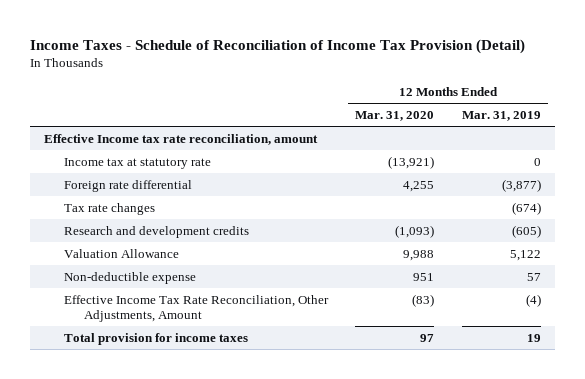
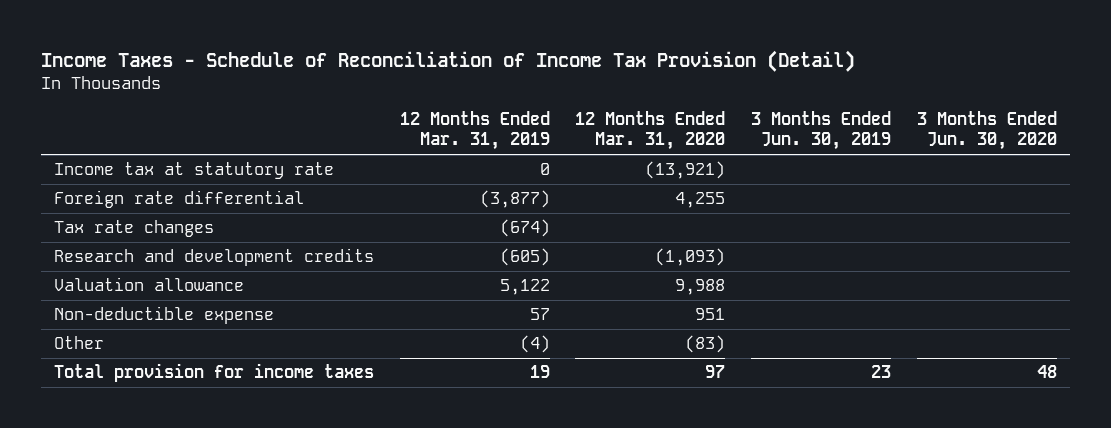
- | 12 Months Ended Mar. 31, 2020 | 12 Months Ended Mar. 31, 2019
+ | 12 Months Ended Mar. 31, 2019 | 12 Months Ended Mar. 31, 2020 | 3 Months Ended Jun. 30, 2019 | 3 Months Ended Jun. 30, 2020
- Effective Income tax rate reconciliation, amount
- Valuation Allowance | 9,988 | 5,122
+ Valuation allowance | 5,122 | 9,988 | |
- Effective Income Tax Rate Reconciliation, Other Adjustments, Amount | (83) | (4)
+ Other | (4) | (83) | |

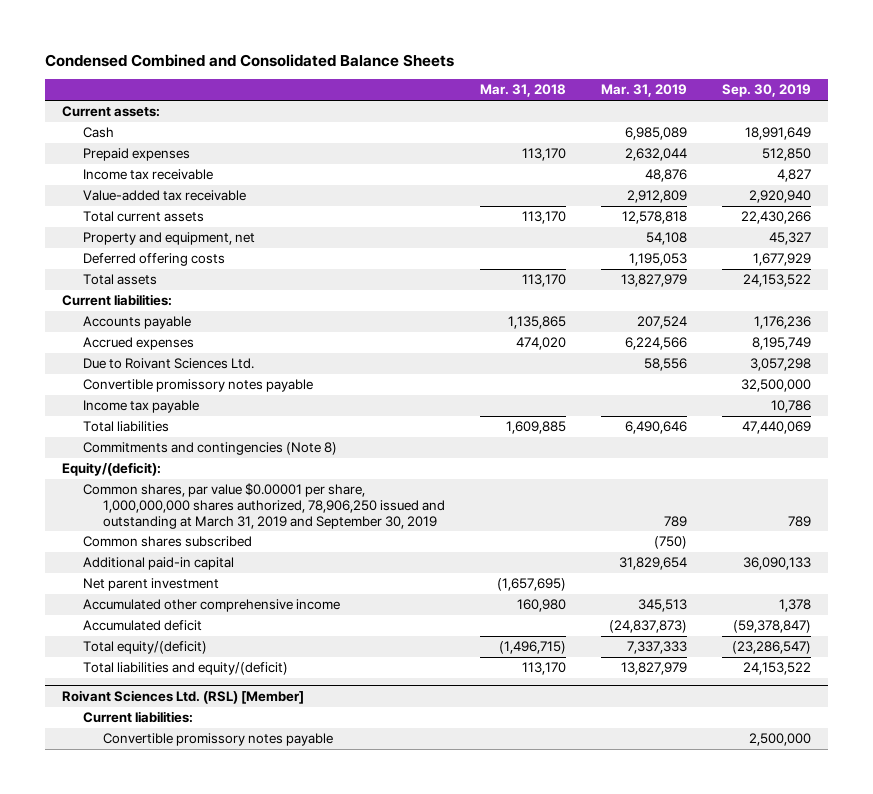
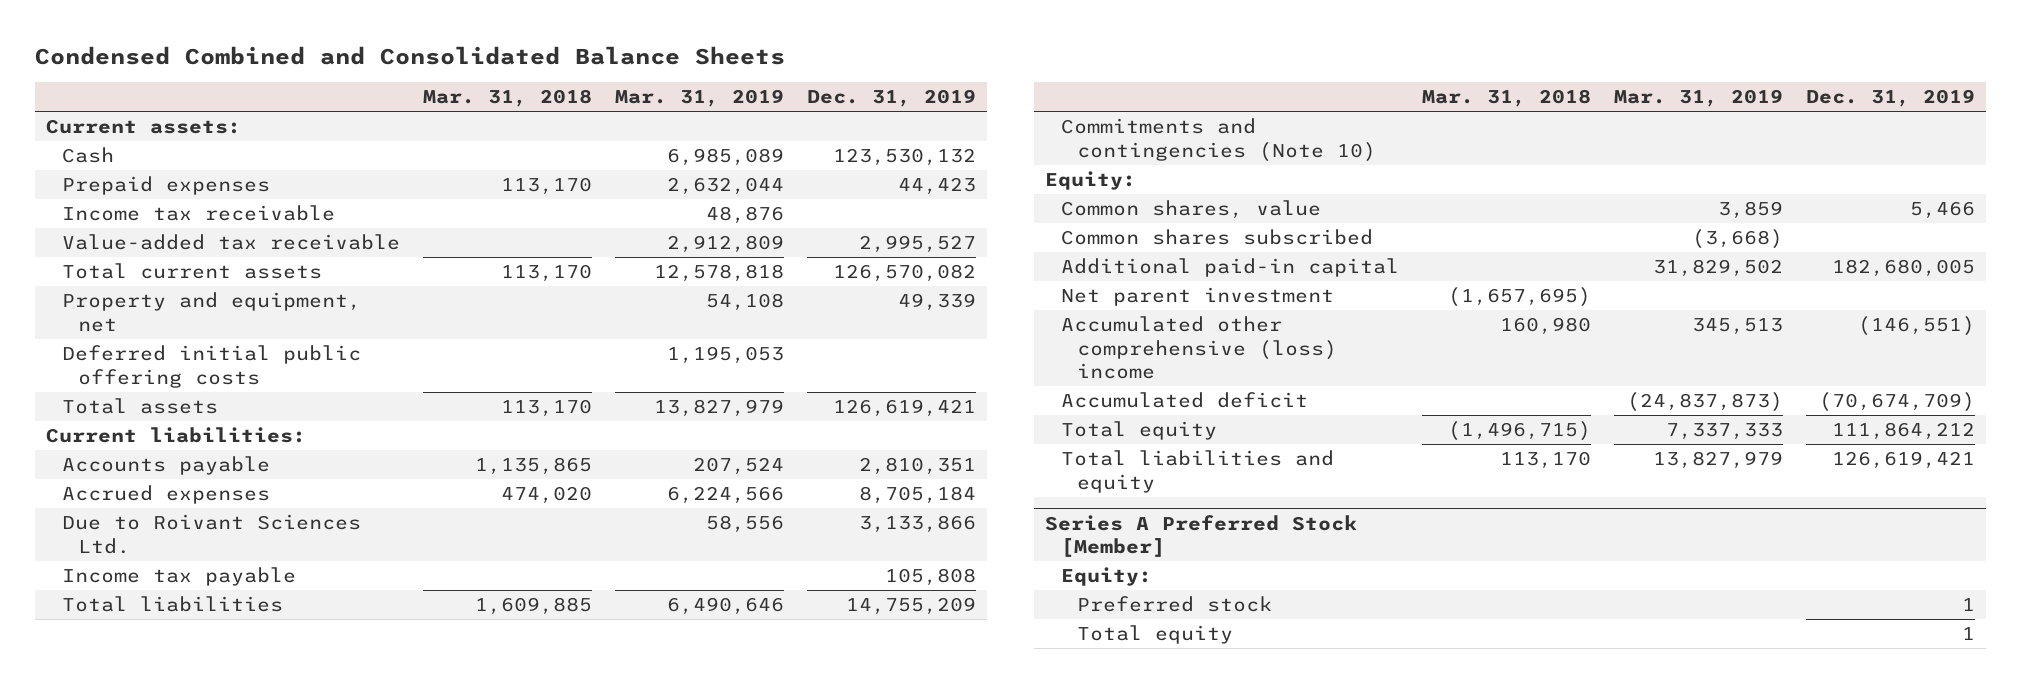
- | Mar. 31, 2018 | Mar. 31, 2019 | Sep. 30, 2019
+ | Mar. 31, 2018 | Mar. 31, 2019 | Dec. 31, 2019
- Deferred offering costs | | 1,195,053 | 1,677,929
+ Deferred initial public offering costs | | 1,195,053 |
- Convertible promissory notes payable | | | 32,500,000
- Commitments and contingencies (Note 8)
- Equity/(deficit):
- Common shares, par value $0.00001 per share, 1,000,000,000 shares authorized, 78,906,250 issued and outstanding at March 31, 2019 and September 30, 2019 | | 789 | 789
- Common shares subscribed | | (750) |
- Additional paid-in capital | | 31,829,654 | 36,090,133
+ Commitments and contingencies (Note 10)
+ Equity:
+ Common shares, value | | 3,859 | 5,466
+ Common shares subscribed | | (3,668) |
+ Additional paid-in capital | | 31,829,502 | 182,680,005
- Accumulated other comprehensive income | 160,980 | 345,513 | 1,378
+ Accumulated other comprehensive (loss) income | 160,980 | 345,513 | (146,551)
- Total equity/(deficit) | (1,496,715) | 7,337,333 | (23,286,547)
- Total liabilities and equity/(deficit) | 113,170 | 13,827,979 | 24,153,522
- Roivant Sciences Ltd. (RSL) [Member]
- Current liabilities:
- Convertible promissory notes payable | | | 2,500,000
+ Total equity | (1,496,715) | 7,337,333 | 111,864,212
+ Total liabilities and equity | 113,170 | 13,827,979 | 126,619,421
+ Series A Preferred Stock [Member]
+ Equity:
+ Preferred stock | | | 1
+ Total equity | | | 1

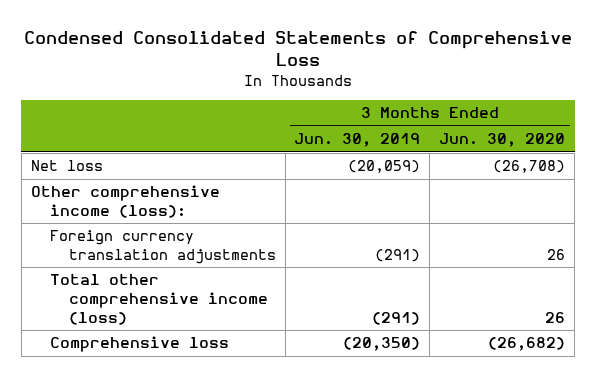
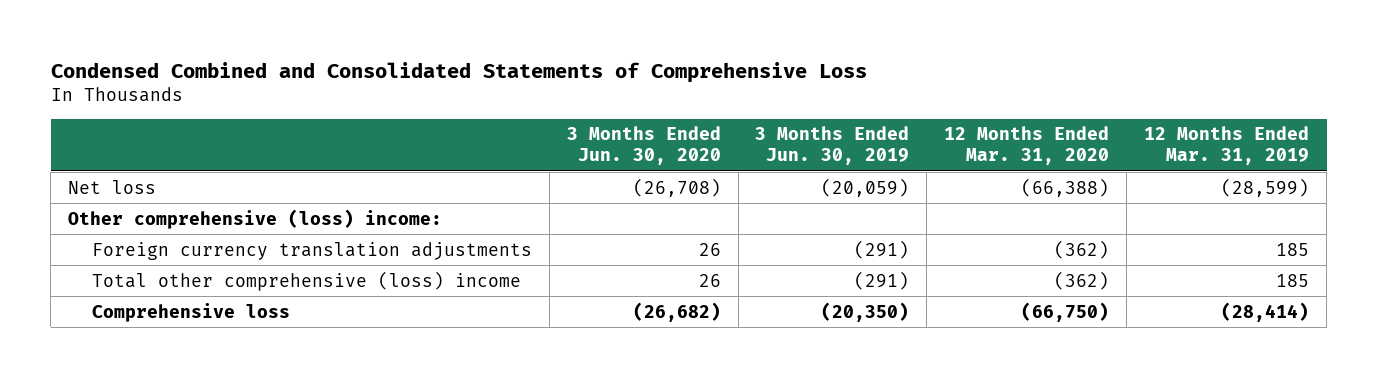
- Condensed Consolidated Statements of Comprehensive Loss
+ Condensed Combined and Consolidated Statements of Comprehensive Loss
- | 3 Months Ended Jun. 30, 2019 | 3 Months Ended Jun. 30, 2020
+ | 3 Months Ended Jun. 30, 2020 | 3 Months Ended Jun. 30, 2019 | 12 Months Ended Mar. 31, 2020 | 12 Months Ended Mar. 31, 2019
- Other comprehensive income (loss):
+ Other comprehensive (loss) income:
- Total other comprehensive income (loss) | (291) | 26
+ Total other comprehensive (loss) income | 26 | (291) | (362) | 185

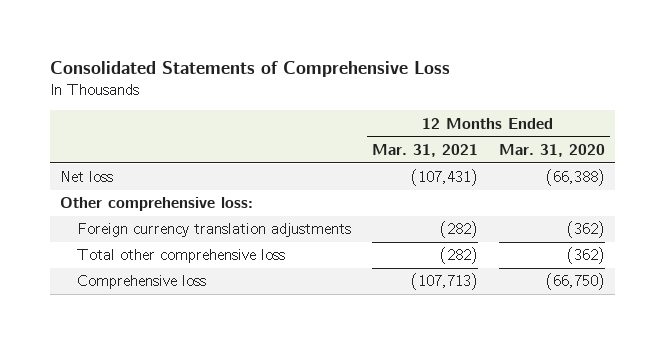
- Condensed Combined and Consolidated Statements of Comprehensive Loss
+ Consolidated Statements of Comprehensive Loss
- | 3 Months Ended Jun. 30, 2020 | 3 Months Ended Jun. 30, 2019 | 12 Months Ended Mar. 31, 2020 | 12 Months Ended Mar. 31, 2019
+ | 12 Months Ended Mar. 31, 2021 | 12 Months Ended Mar. 31, 2020
- Other comprehensive (loss) income:
+ Other comprehensive loss:
- Total other comprehensive (loss) income | 26 | (291) | (362) | 185
+ Total other comprehensive loss | (282) | (362)

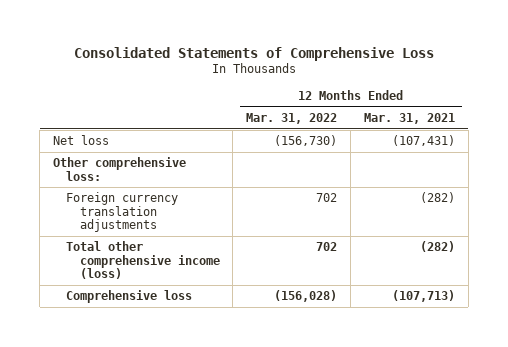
- | 12 Months Ended Mar. 31, 2021 | 12 Months Ended Mar. 31, 2020
+ | 12 Months Ended Mar. 31, 2022 | 12 Months Ended Mar. 31, 2021
- Total other comprehensive loss | (282) | (362)
+ Total other comprehensive income (loss) | 702 | (282)

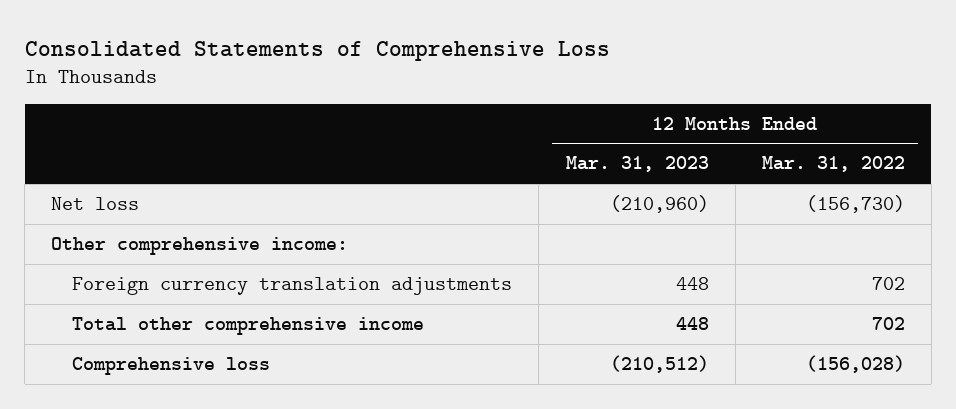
- | 12 Months Ended Mar. 31, 2022 | 12 Months Ended Mar. 31, 2021
+ | 12 Months Ended Mar. 31, 2023 | 12 Months Ended Mar. 31, 2022
- Other comprehensive loss:
+ Other comprehensive income:
- Total other comprehensive income (loss) | 702 | (282)
+ Total other comprehensive income | 448 | 702

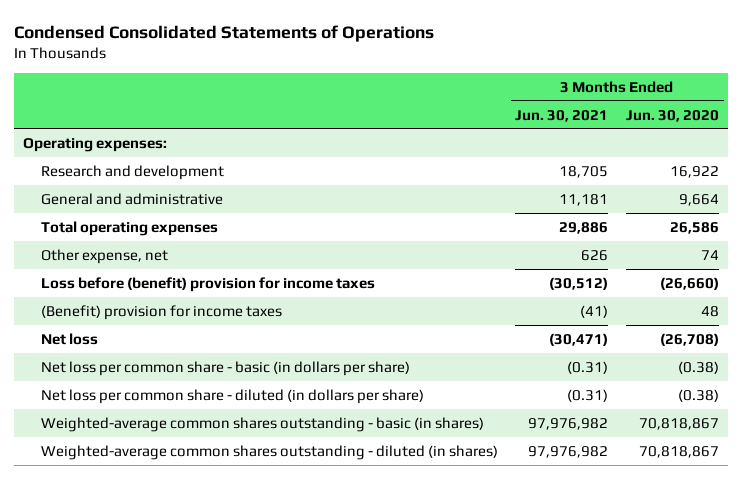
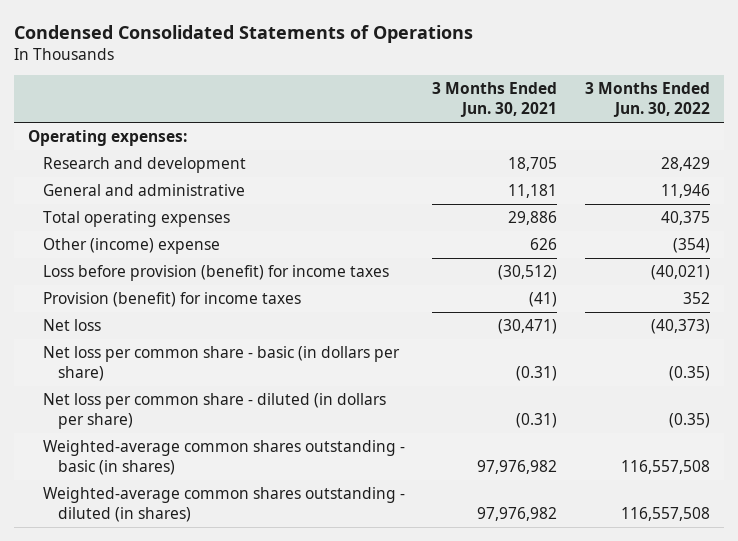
- | 3 Months Ended Jun. 30, 2021 | 3 Months Ended Jun. 30, 2020
+ | 3 Months Ended Jun. 30, 2021 | 3 Months Ended Jun. 30, 2022
- Other expense, net | 626 | 74
- Loss before (benefit) provision for income taxes | (30,512) | (26,660)
- (Benefit) provision for income taxes | (41) | 48
+ Other (income) expense | 626 | (354)
+ Loss before provision (benefit) for income taxes | (30,512) | (40,021)
+ Provision (benefit) for income taxes | (41) | 352

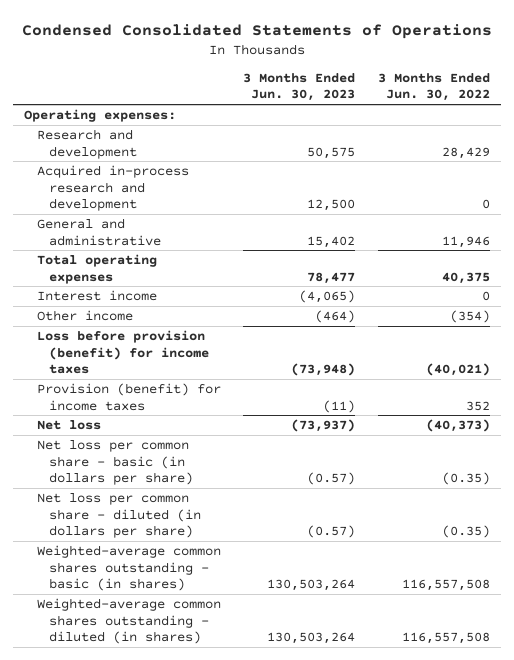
- | 3 Months Ended Jun. 30, 2021 | 3 Months Ended Jun. 30, 2022
+ | 3 Months Ended Jun. 30, 2023 | 3 Months Ended Jun. 30, 2022
+ Acquired in-process research and development | 12,500 | 0
- Other (income) expense | 626 | (354)
+ Interest income | (4,065) | 0
+ Other income | (464) | (354)

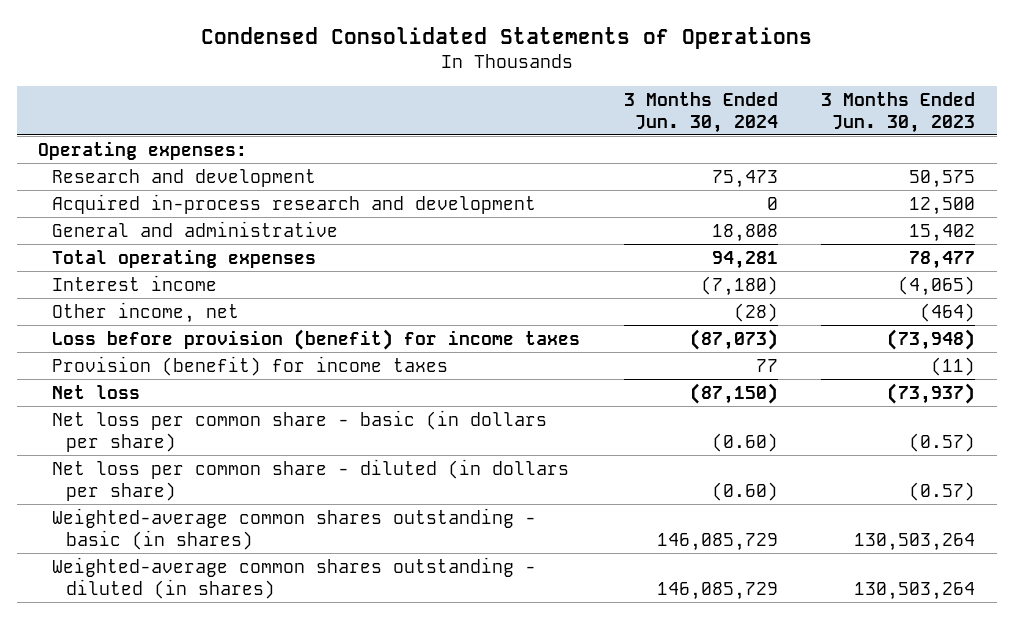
- | 3 Months Ended Jun. 30, 2023 | 3 Months Ended Jun. 30, 2022
+ | 3 Months Ended Jun. 30, 2024 | 3 Months Ended Jun. 30, 2023
- Other income | (464) | (354)
+ Other income, net | (28) | (464)

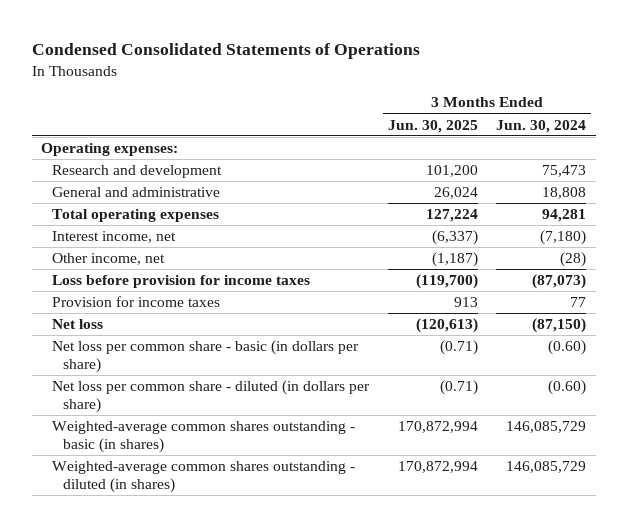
- | 3 Months Ended Jun. 30, 2024 | 3 Months Ended Jun. 30, 2023
+ | 3 Months Ended Jun. 30, 2025 | 3 Months Ended Jun. 30, 2024
- Acquired in-process research and development | 0 | 12,500
- Interest income | (7,180) | (4,065)
+ Interest income, net | (6,337) | (7,180)
- Loss before provision (benefit) for income taxes | (87,073) | (73,948)
- Provision (benefit) for income taxes | 77 | (11)
+ Loss before provision for income taxes | (119,700) | (87,073)
+ Provision for income taxes | 913 | 77

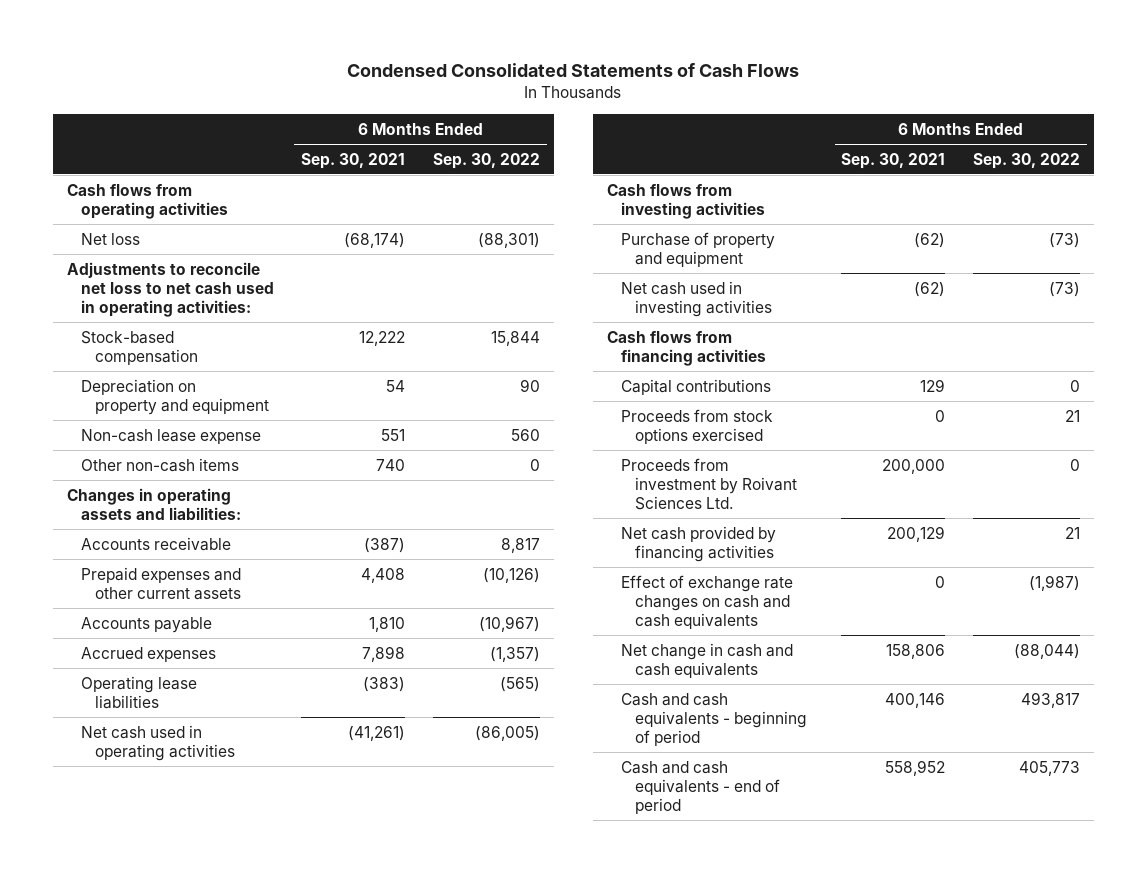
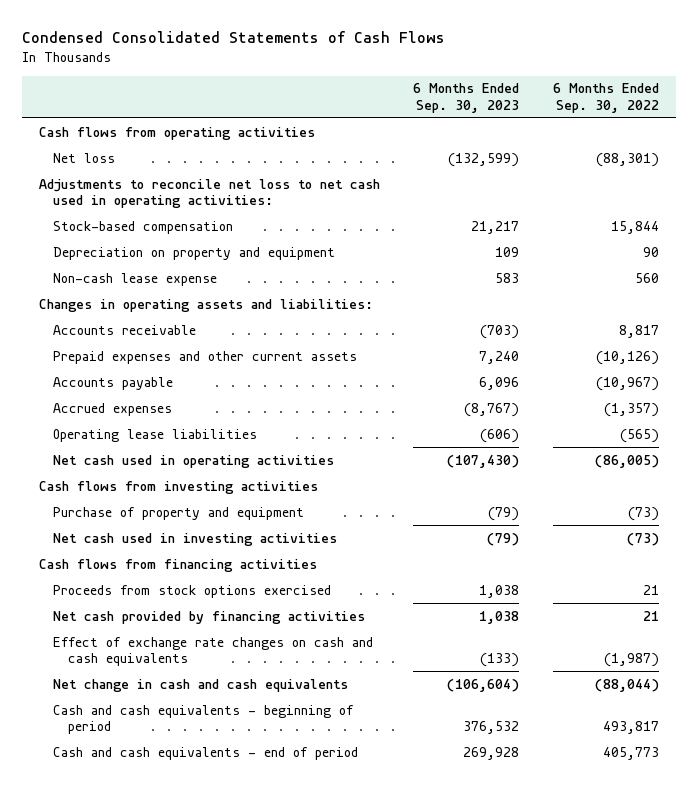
- | 6 Months Ended Sep. 30, 2021 | 6 Months Ended Sep. 30, 2022
+ | 6 Months Ended Sep. 30, 2023 | 6 Months Ended Sep. 30, 2022
- Other non-cash items | 740 | 0
- Capital contributions | 129 | 0
- Proceeds from investment by Roivant Sciences Ltd. | 200,000 | 0

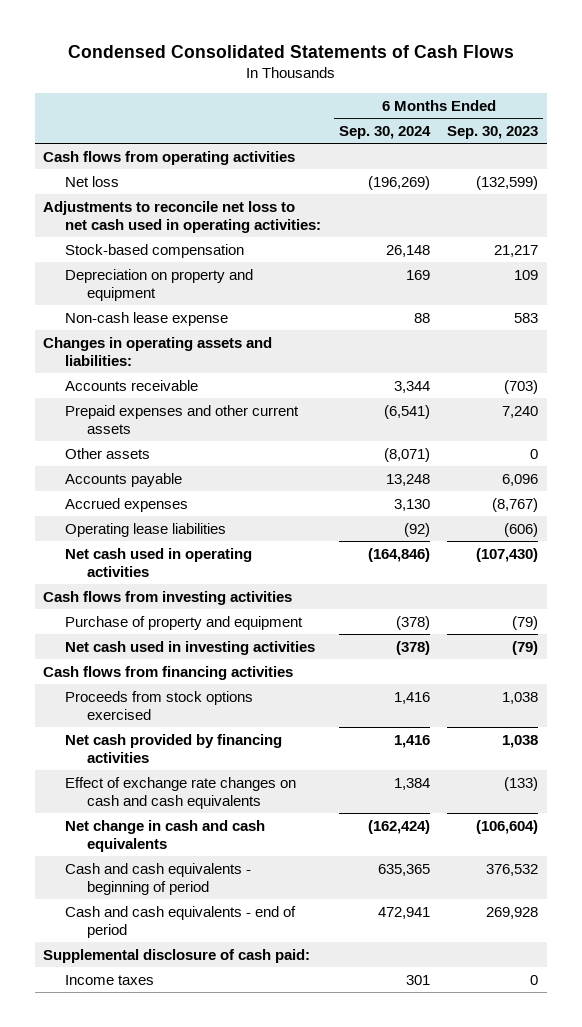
- | 6 Months Ended Sep. 30, 2023 | 6 Months Ended Sep. 30, 2022
+ | 6 Months Ended Sep. 30, 2024 | 6 Months Ended Sep. 30, 2023
+ Other assets | (8,071) | 0
+ Supplemental disclosure of cash paid:
+ Income taxes | 301 | 0

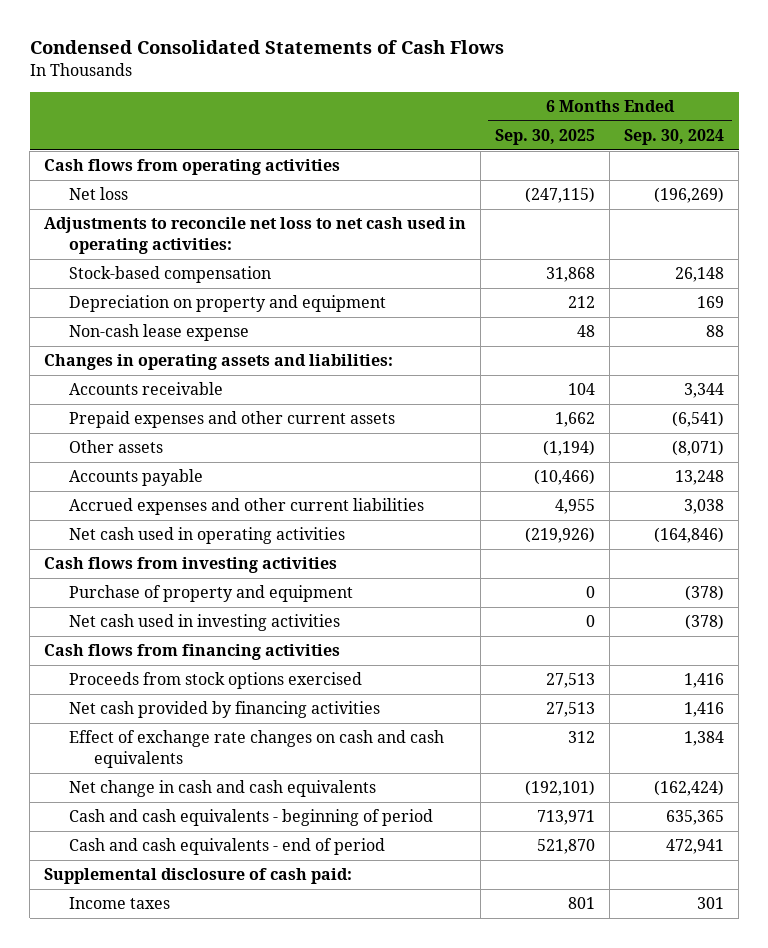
- | 6 Months Ended Sep. 30, 2024 | 6 Months Ended Sep. 30, 2023
+ | 6 Months Ended Sep. 30, 2025 | 6 Months Ended Sep. 30, 2024
- Accrued expenses | 3,130 | (8,767)
- Operating lease liabilities | (92) | (606)
+ Accrued expenses and other current liabilities | 4,955 | 3,038

